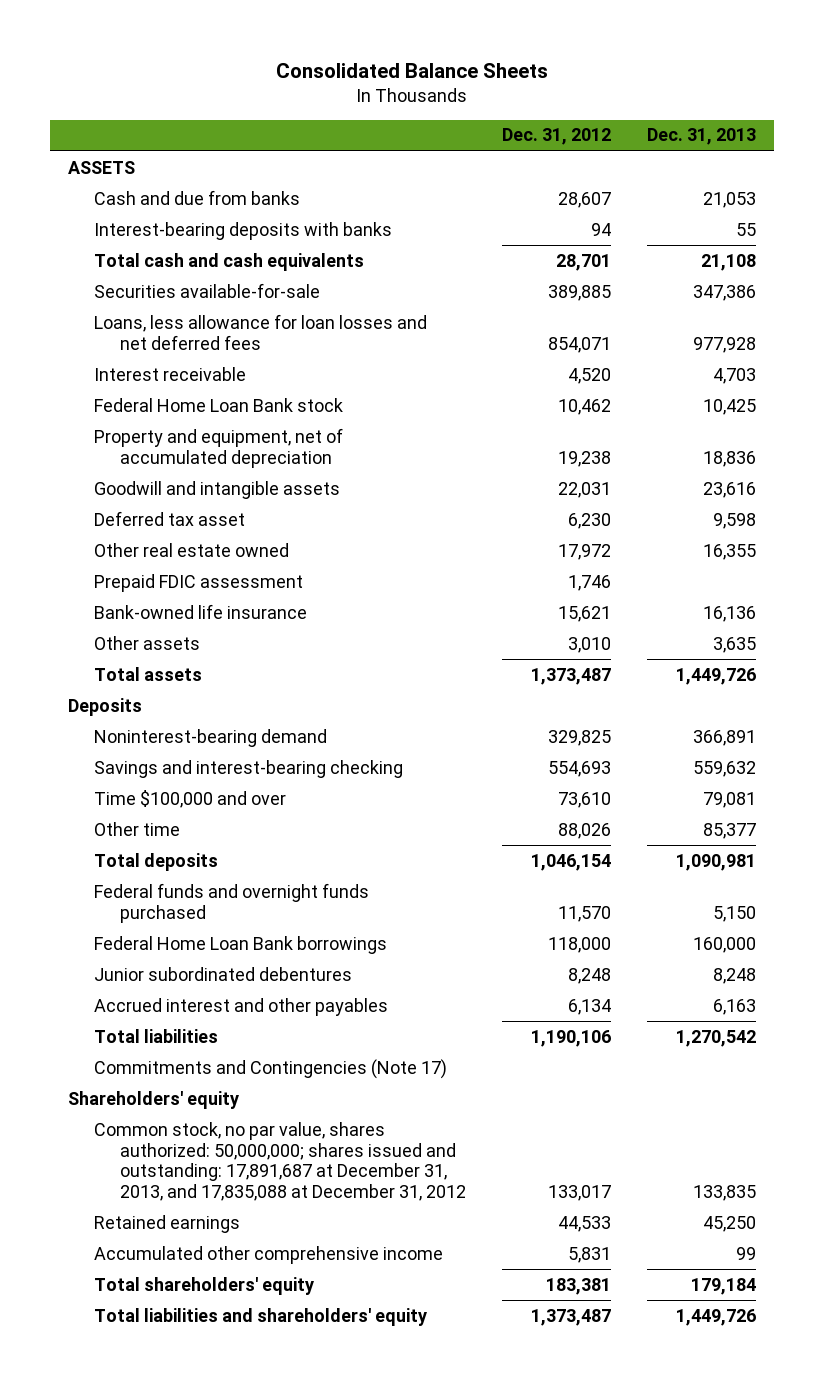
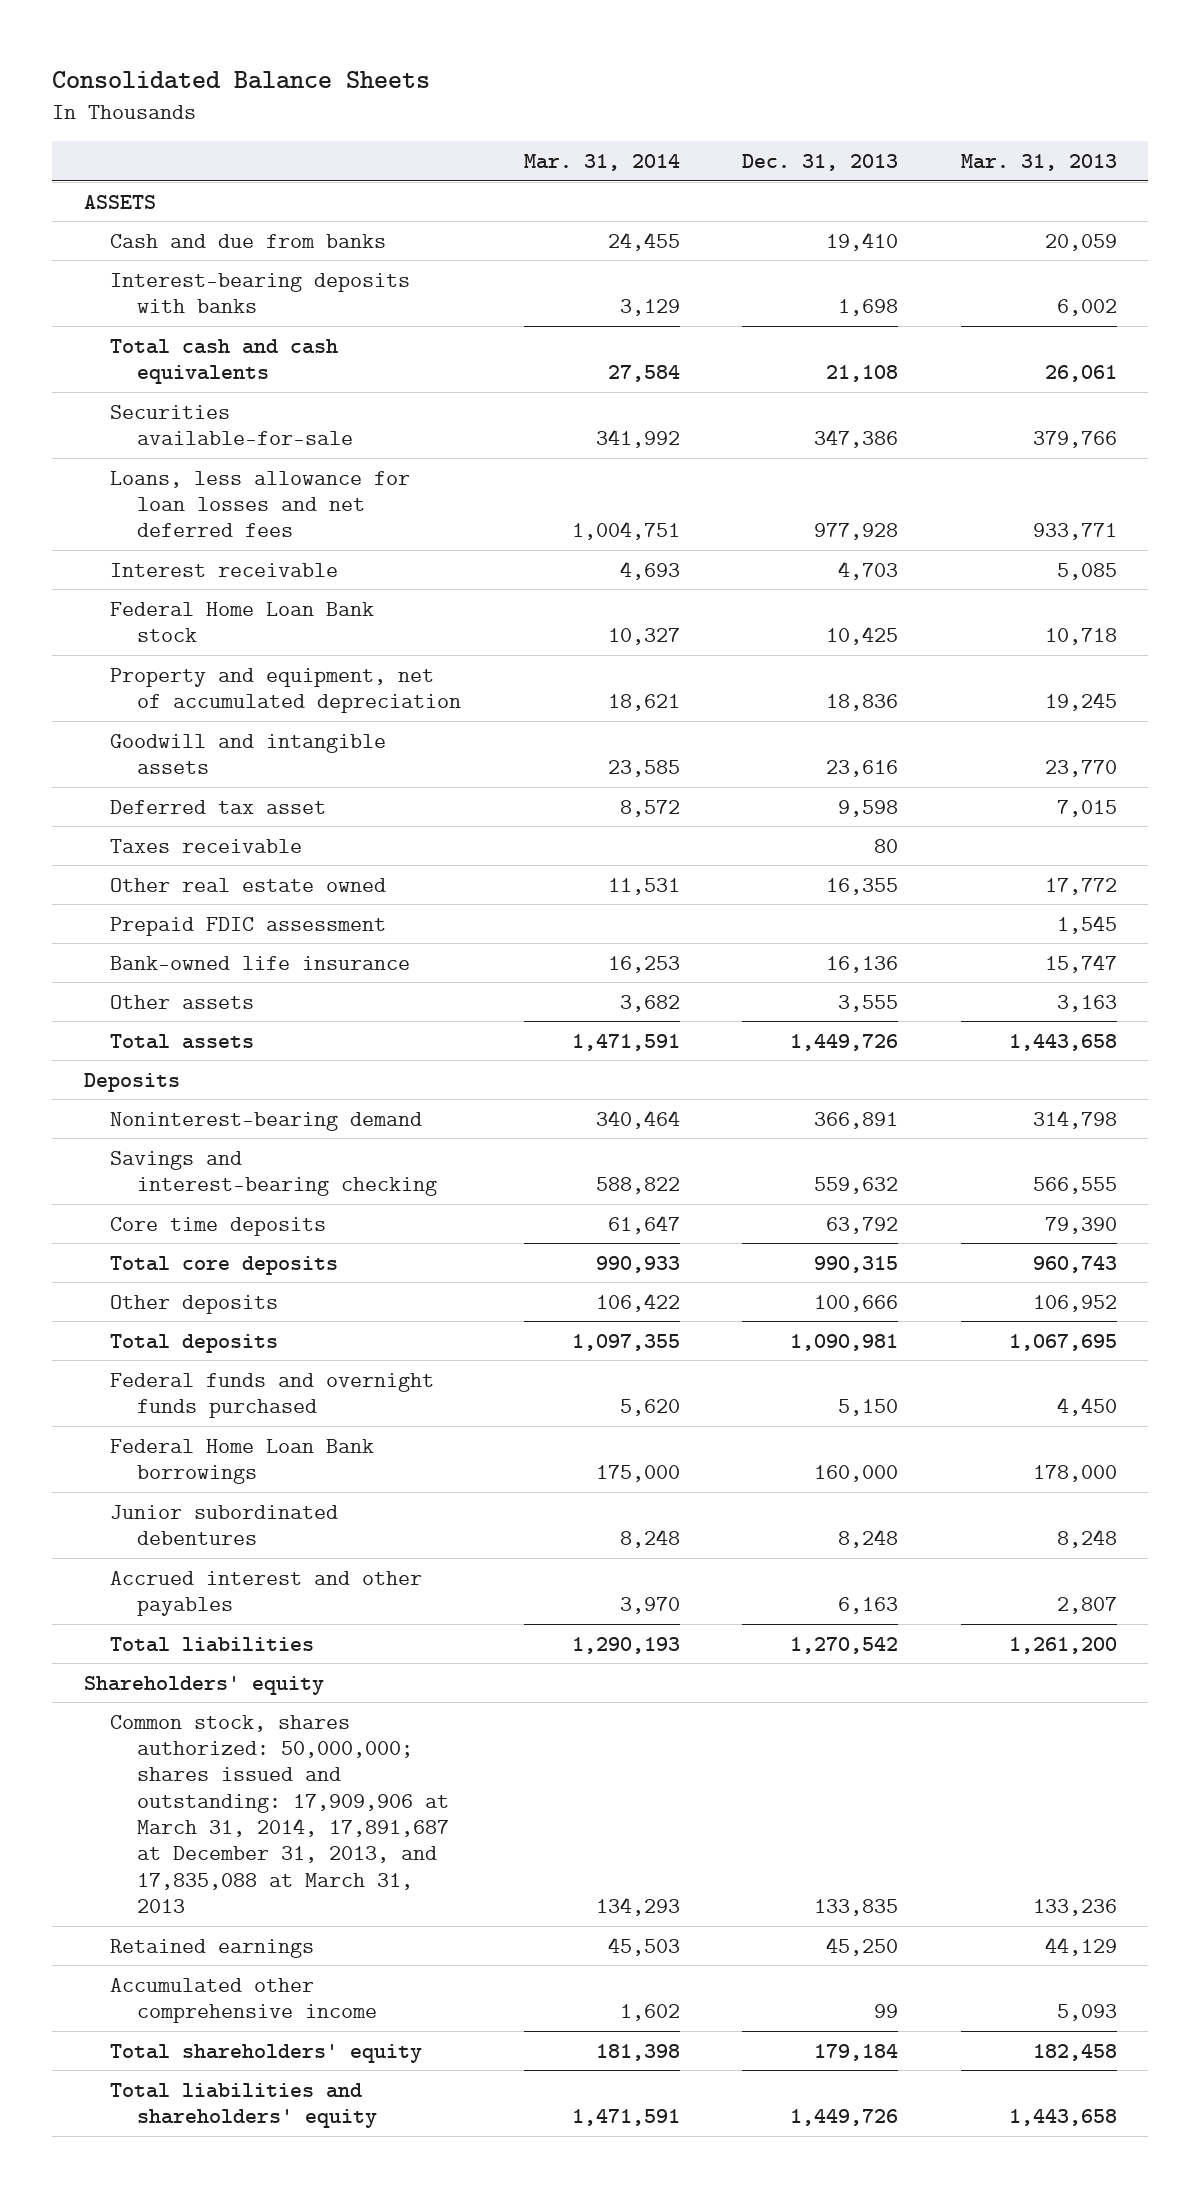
- | Dec. 31, 2012 | Dec. 31, 2013
+ | Mar. 31, 2014 | Dec. 31, 2013 | Mar. 31, 2013
- Cash and due from banks | 28,607 | 21,053
- Interest-bearing deposits with banks | 94 | 55
+ Cash and due from banks | 24,455 | 19,410 | 20,059
+ Interest-bearing deposits with banks | 3,129 | 1,698 | 6,002
+ Taxes receivable | | 80 |
- Other assets | 3,010 | 3,635
+ Other assets | 3,682 | 3,555 | 3,163
- Time $100,000 and over | 73,610 | 79,081
- Other time | 88,026 | 85,377
+ Core time deposits | 61,647 | 63,792 | 79,390
+ Total core deposits | 990,933 | 990,315 | 960,743
+ Other deposits | 106,422 | 100,666 | 106,952
- Commitments and Contingencies (Note 17)
- Common stock, no par value, shares authorized: 50,000,000; shares issued and outstanding: 17,891,687 at December 31, 2013, and 17,835,088 at December 31, 2012 | 133,017 | 133,835
+ Common stock, shares authorized: 50,000,000; shares issued and outstanding: 17,909,906 at March 31, 2014, 17,891,687 at December 31, 2013, and 17,835,088 at March 31, 2013 | 134,293 | 133,835 | 133,236

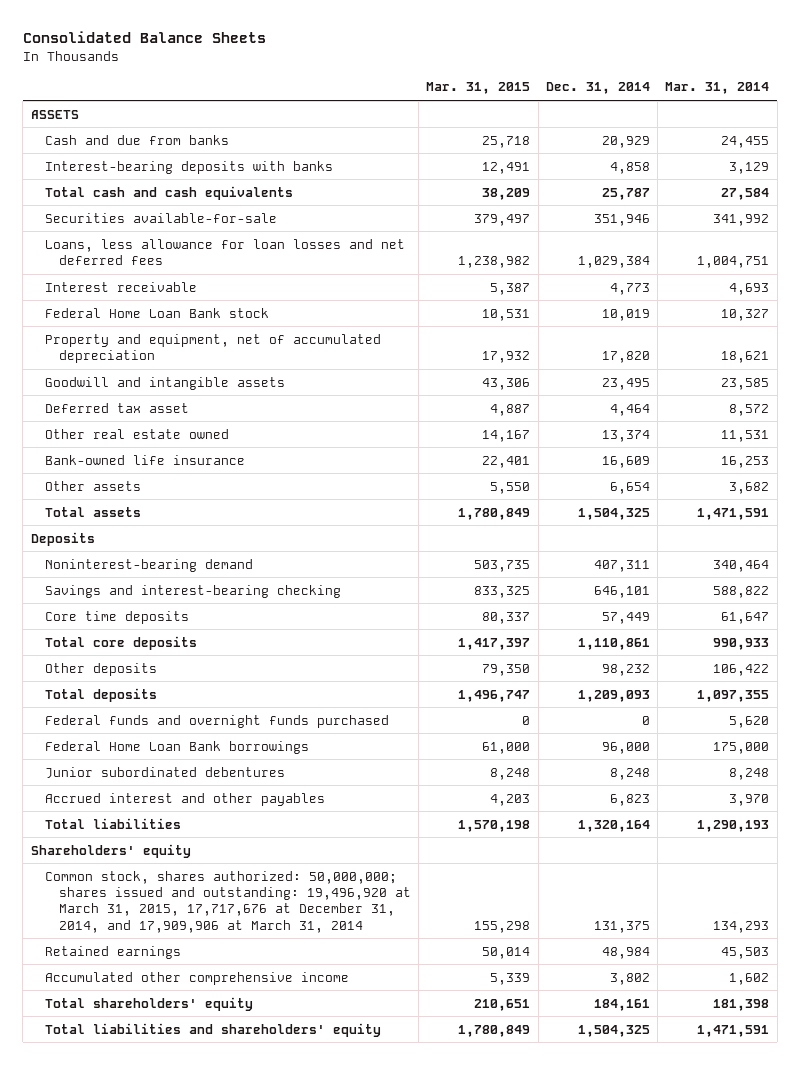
- | Mar. 31, 2014 | Dec. 31, 2013 | Mar. 31, 2013
+ | Mar. 31, 2015 | Dec. 31, 2014 | Mar. 31, 2014
- Taxes receivable | | 80 |
- Prepaid FDIC assessment | | | 1,545
- Common stock, shares authorized: 50,000,000; shares issued and outstanding: 17,909,906 at March 31, 2014, 17,891,687 at December 31, 2013, and 17,835,088 at March 31, 2013 | 134,293 | 133,835 | 133,236
+ Common stock, shares authorized: 50,000,000; shares issued and outstanding: 19,496,920 at March 31, 2015, 17,717,676 at December 31, 2014, and 17,909,906 at March 31, 2014 | 155,298 | 131,375 | 134,293

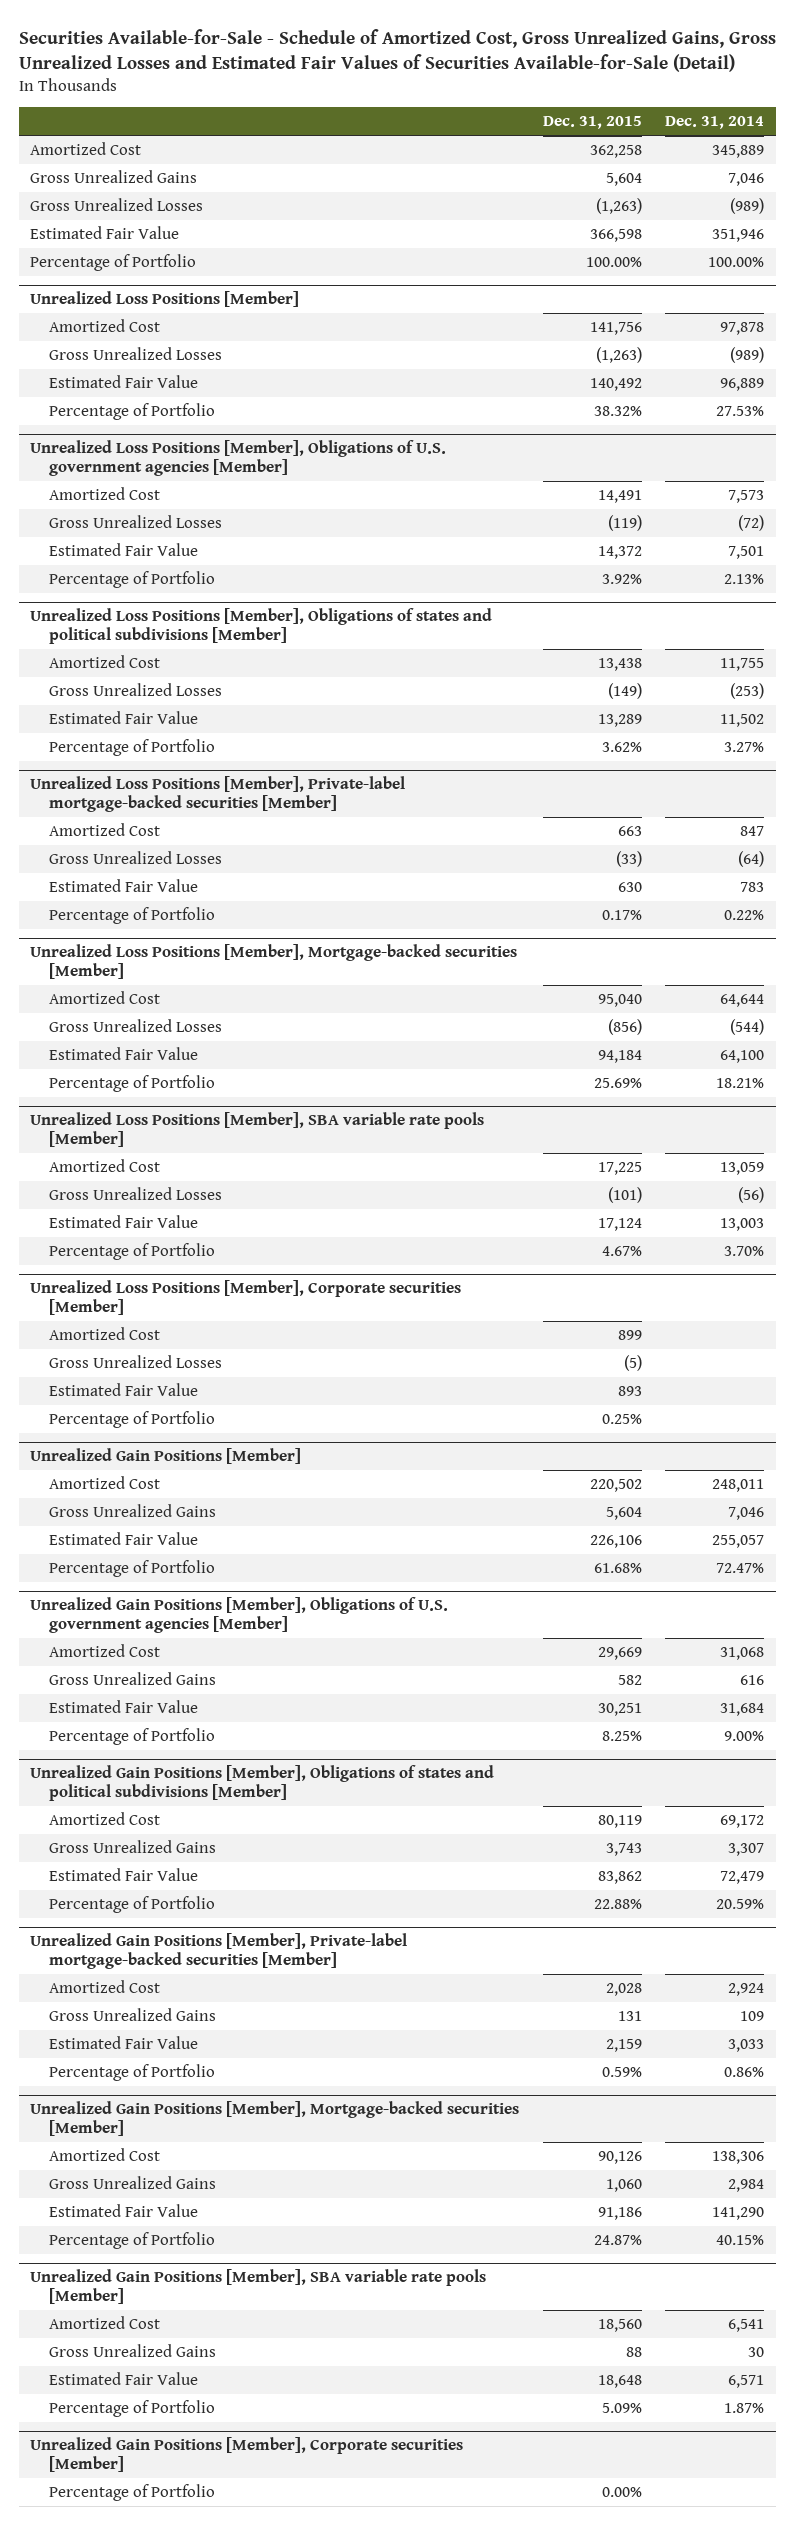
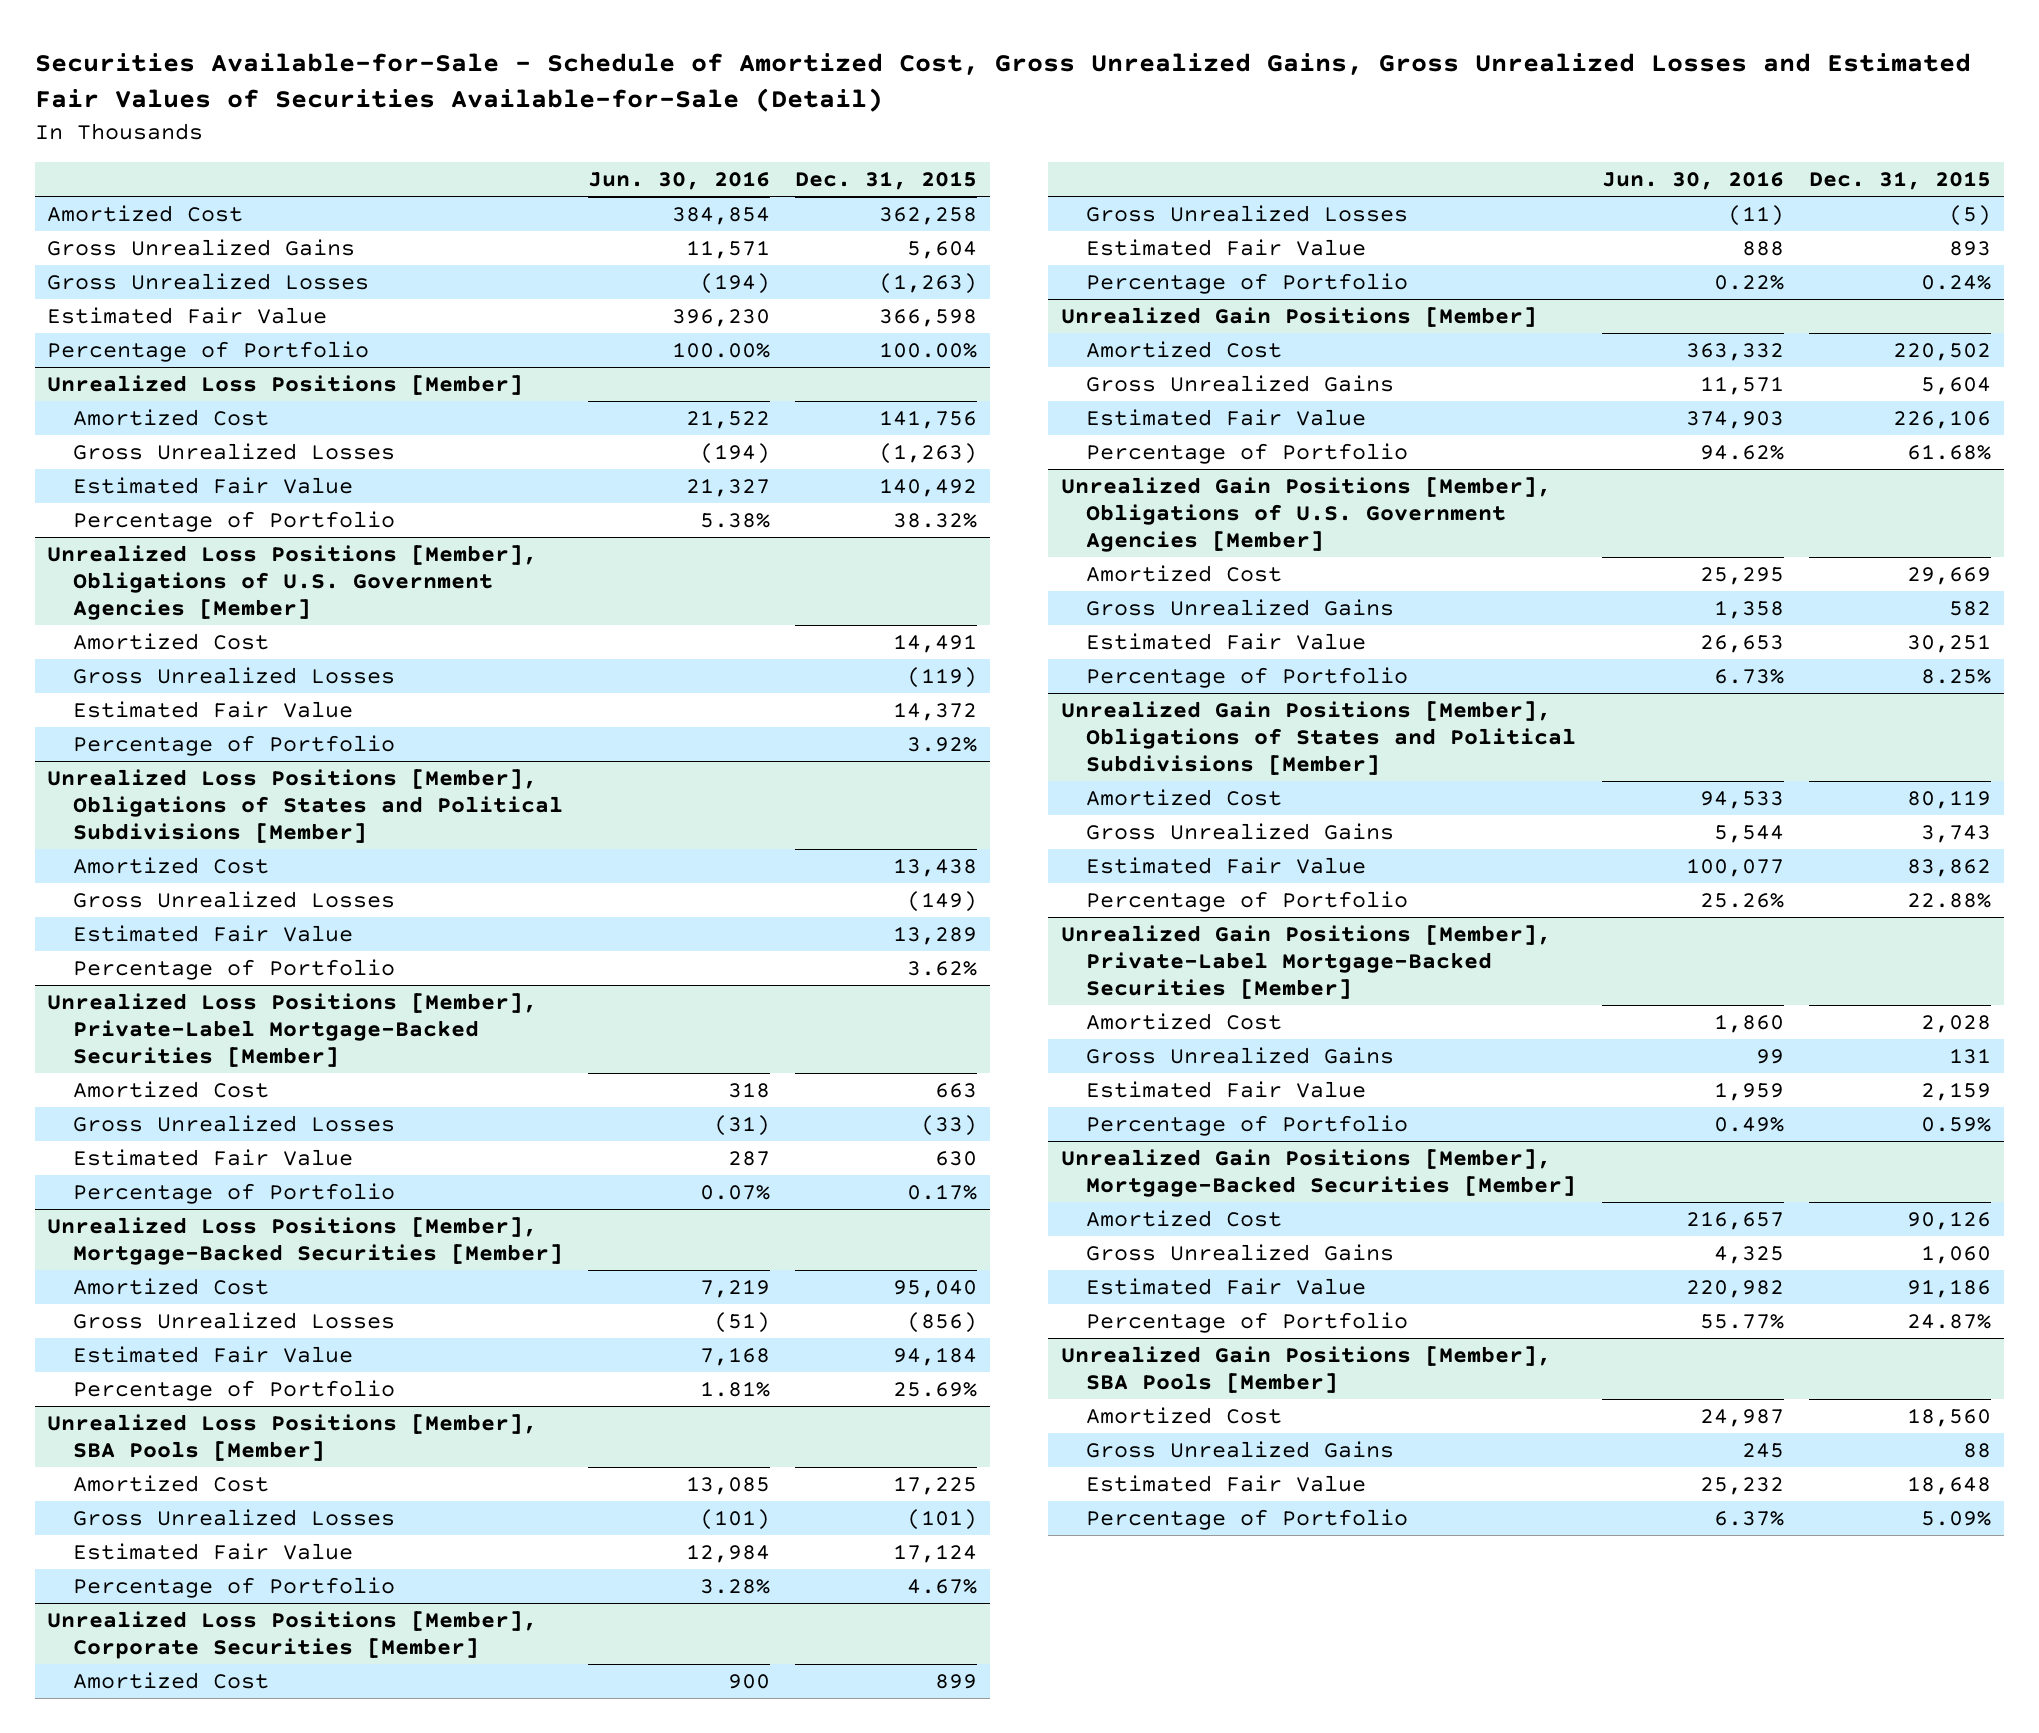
- | Dec. 31, 2015 | Dec. 31, 2014
+ | Jun. 30, 2016 | Dec. 31, 2015
- Unrealized Loss Positions [Member], Obligations of U.S. government agencies [Member]
+ Unrealized Loss Positions [Member], Obligations of U.S. Government Agencies [Member]
- Unrealized Loss Positions [Member], Obligations of states and political subdivisions [Member]
+ Unrealized Loss Positions [Member], Obligations of States and Political Subdivisions [Member]
- Unrealized Loss Positions [Member], Private-label mortgage-backed securities [Member]
+ Unrealized Loss Positions [Member], Private-Label Mortgage-Backed Securities [Member]
- Unrealized Loss Positions [Member], Mortgage-backed securities [Member]
+ Unrealized Loss Positions [Member], Mortgage-Backed Securities [Member]
- Unrealized Loss Positions [Member], SBA variable rate pools [Member]
+ Unrealized Loss Positions [Member], SBA Pools [Member]
- Unrealized Loss Positions [Member], Corporate securities [Member]
+ Unrealized Loss Positions [Member], Corporate Securities [Member]
- Percentage of Portfolio | 0.25% |
+ Percentage of Portfolio | 0.22% | 0.24%
- Unrealized Gain Positions [Member], Obligations of U.S. government agencies [Member]
+ Unrealized Gain Positions [Member], Obligations of U.S. Government Agencies [Member]
- Unrealized Gain Positions [Member], Obligations of states and political subdivisions [Member]
+ Unrealized Gain Positions [Member], Obligations of States and Political Subdivisions [Member]
- Unrealized Gain Positions [Member], Private-label mortgage-backed securities [Member]
+ Unrealized Gain Positions [Member], Private-Label Mortgage-Backed Securities [Member]
- Unrealized Gain Positions [Member], Mortgage-backed securities [Member]
+ Unrealized Gain Positions [Member], Mortgage-Backed Securities [Member]
- Unrealized Gain Positions [Member], SBA variable rate pools [Member]
+ Unrealized Gain Positions [Member], SBA Pools [Member]
- Unrealized Gain Positions [Member], Corporate securities [Member]
- Percentage of Portfolio | 0.00% |

